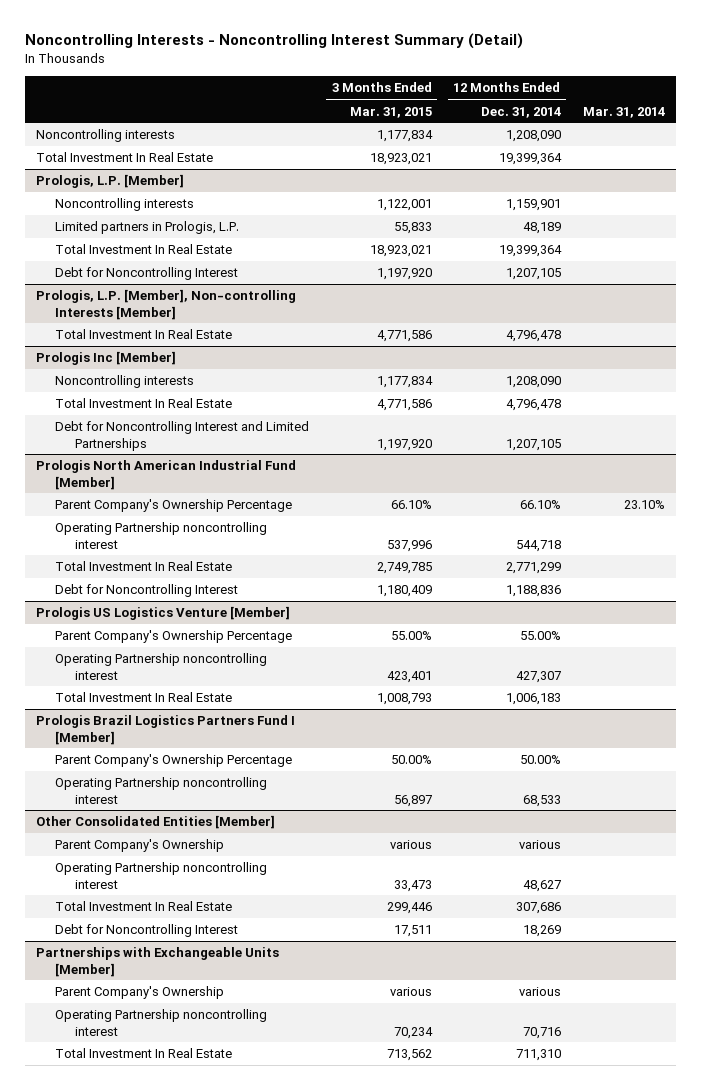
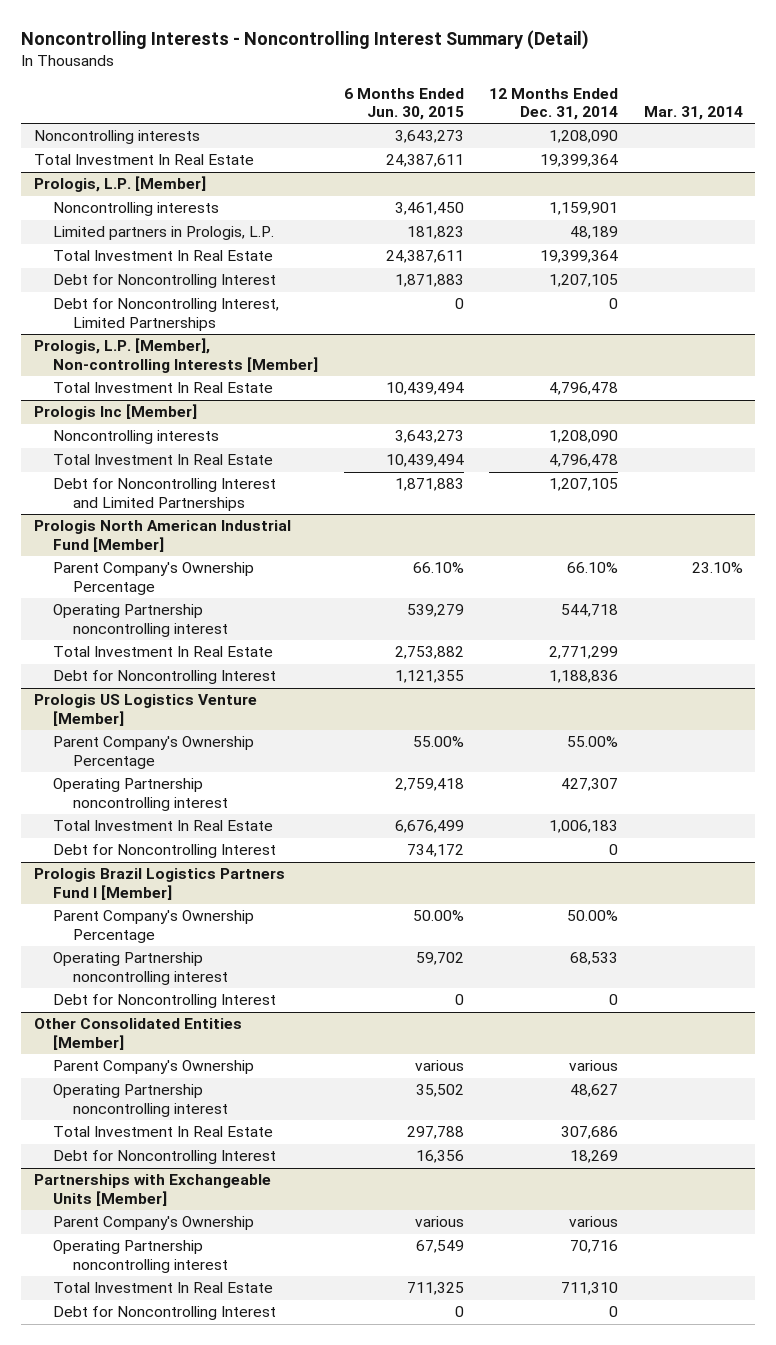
- | 3 Months Ended Mar. 31, 2015 | 12 Months Ended Dec. 31, 2014 | Mar. 31, 2014
+ | 6 Months Ended Jun. 30, 2015 | 12 Months Ended Dec. 31, 2014 | Mar. 31, 2014
@ Prologis, L.P. [Member]
+ Debt for Noncontrolling Interest, Limited Partnerships | 0 | 0 |
@ Prologis US Logistics Venture [Member]
+ Debt for Noncontrolling Interest | 734,172 | 0 |
@ Prologis Brazil Logistics Partners Fund I [Member]
+ Debt for Noncontrolling Interest | 0 | 0 |
@ Partnerships with Exchangeable Units [Member]
+ Debt for Noncontrolling Interest | 0 | 0 |

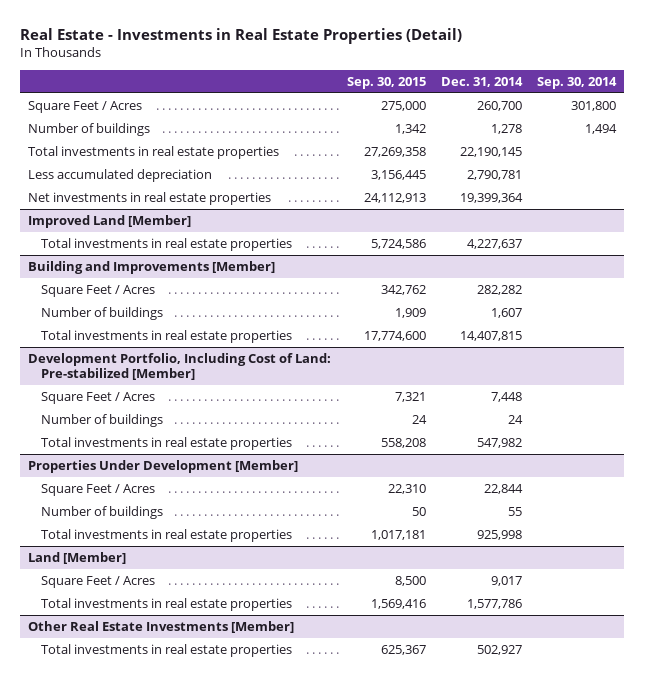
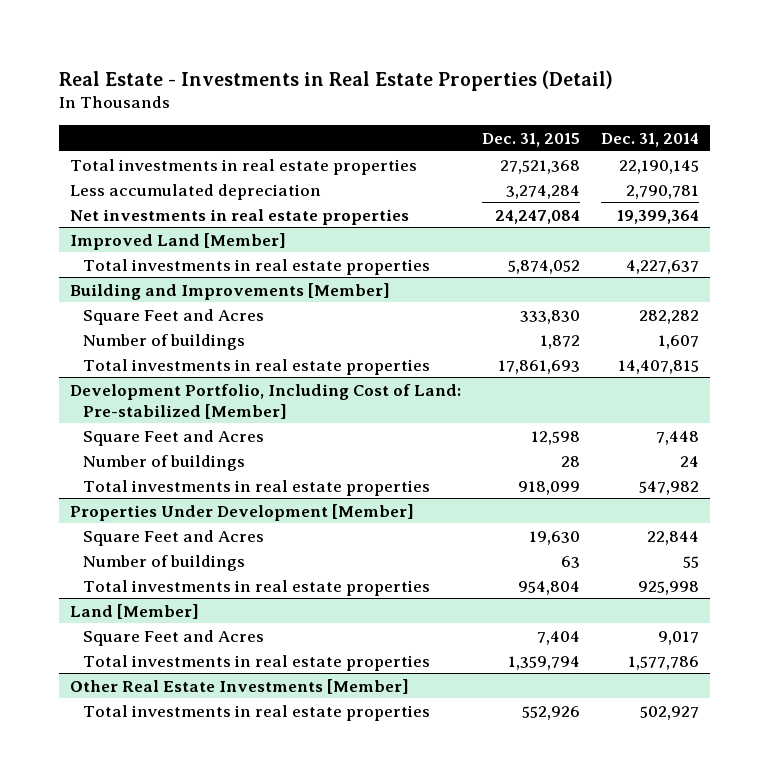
- | Sep. 30, 2015 | Dec. 31, 2014 | Sep. 30, 2014
+ | Dec. 31, 2015 | Dec. 31, 2014
- Square Feet / Acres | 275,000 | 260,700 | 301,800
- Number of buildings | 1,342 | 1,278 | 1,494
@ Building and Improvements [Member]
- Square Feet / Acres | 342,762 | 282,282 |
+ Square Feet and Acres | 333,830 | 282,282
@ Development Portfolio, Including Cost of Land: Pre-stabilized [Member]
- Square Feet / Acres | 7,321 | 7,448 |
+ Square Feet and Acres | 12,598 | 7,448
@ Properties Under Development [Member]
- Square Feet / Acres | 22,310 | 22,844 |
+ Square Feet and Acres | 19,630 | 22,844
@ Land [Member]
- Square Feet / Acres | 8,500 | 9,017 |
+ Square Feet and Acres | 7,404 | 9,017

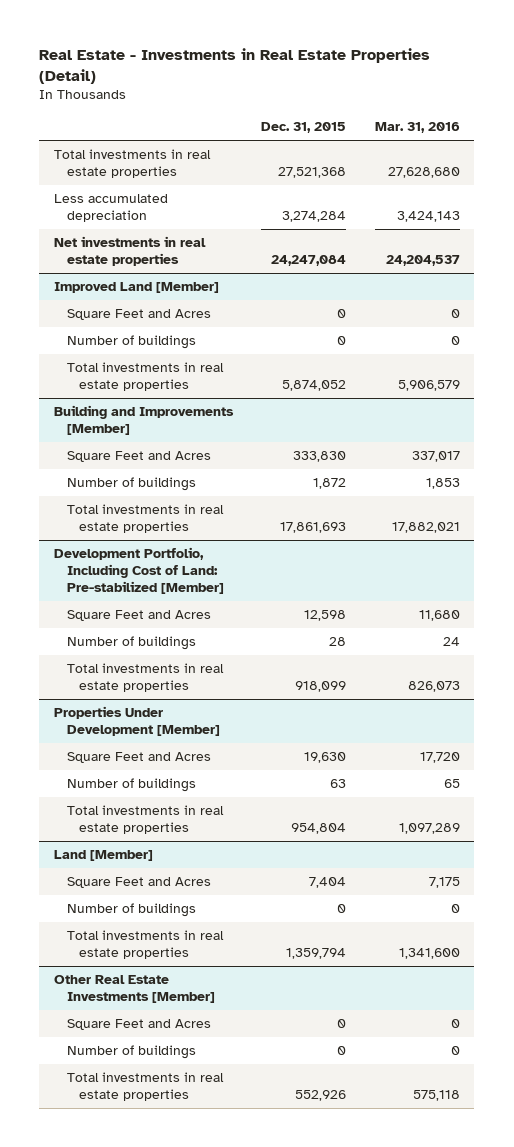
- | Dec. 31, 2015 | Dec. 31, 2014
+ | Dec. 31, 2015 | Mar. 31, 2016
@ Improved Land [Member]
+ Square Feet and Acres | 0 | 0
+ Number of buildings | 0 | 0
@ Land [Member]
+ Number of buildings | 0 | 0
@ Other Real Estate Investments [Member]
+ Square Feet and Acres | 0 | 0
+ Number of buildings | 0 | 0

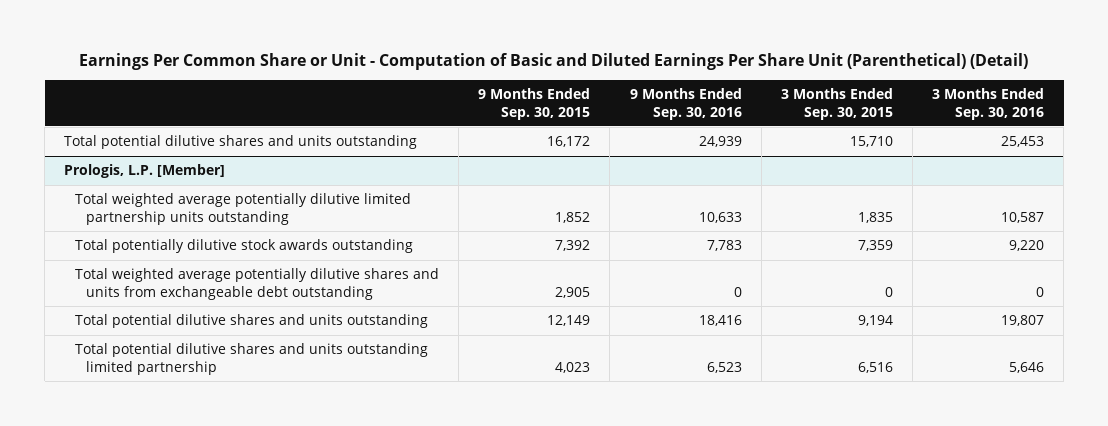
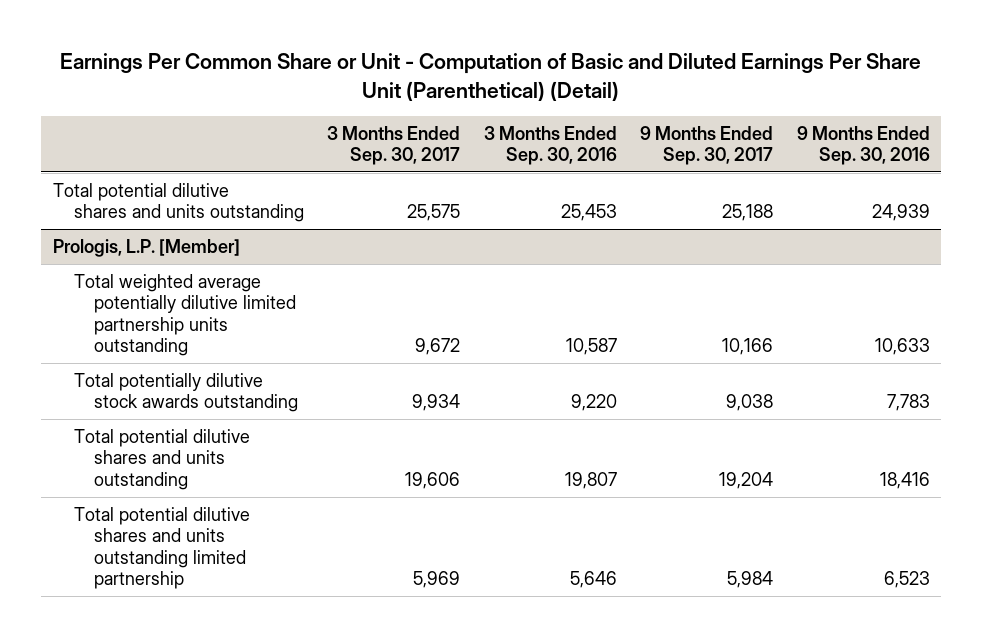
- | 9 Months Ended Sep. 30, 2015 | 9 Months Ended Sep. 30, 2016 | 3 Months Ended Sep. 30, 2015 | 3 Months Ended Sep. 30, 2016
+ | 3 Months Ended Sep. 30, 2017 | 3 Months Ended Sep. 30, 2016 | 9 Months Ended Sep. 30, 2017 | 9 Months Ended Sep. 30, 2016
@ Prologis, L.P. [Member]
- Total weighted average potentially dilutive shares and units from exchangeable debt outstanding | 2,905 | 0 | 0 | 0

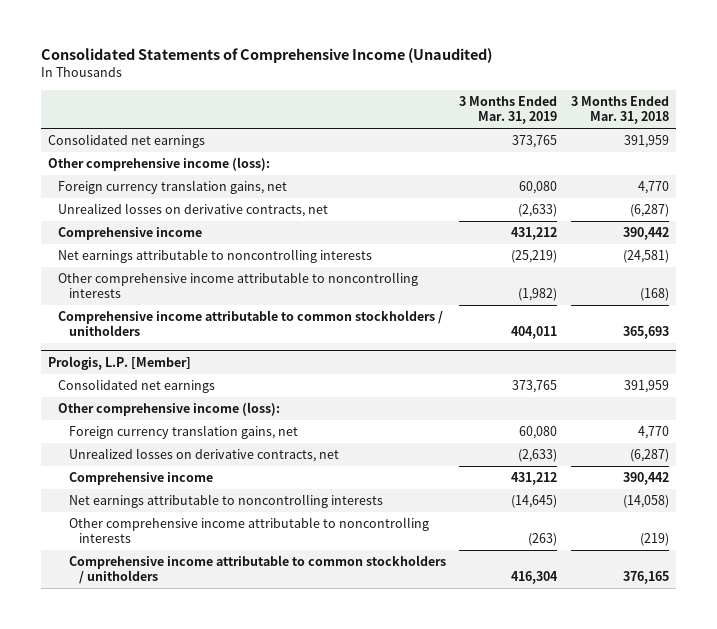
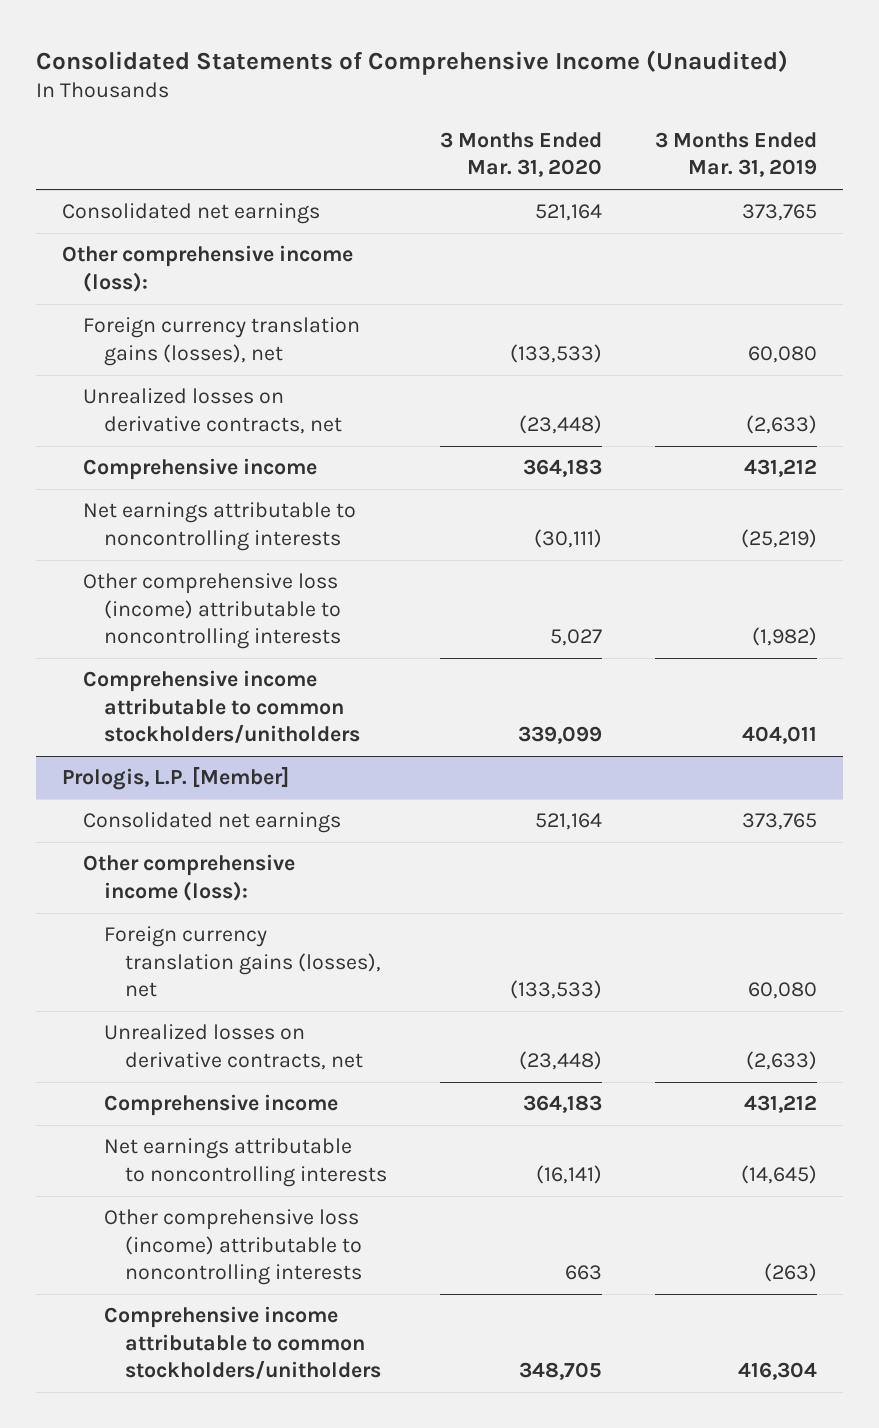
- | 3 Months Ended Mar. 31, 2019 | 3 Months Ended Mar. 31, 2018
+ | 3 Months Ended Mar. 31, 2020 | 3 Months Ended Mar. 31, 2019
- Foreign currency translation gains, net | 60,080 | 4,770
+ Foreign currency translation gains (losses), net | (133,533) | 60,080
- Other comprehensive income attributable to noncontrolling interests | (1,982) | (168)
- Comprehensive income attributable to common stockholders / unitholders | 404,011 | 365,693
+ Other comprehensive loss (income) attributable to noncontrolling interests | 5,027 | (1,982)
+ Comprehensive income attributable to common stockholders/unitholders | 339,099 | 404,011
@ Prologis, L.P. [Member]
- Foreign currency translation gains, net | 60,080 | 4,770
+ Foreign currency translation gains (losses), net | (133,533) | 60,080
- Other comprehensive income attributable to noncontrolling interests | (263) | (219)
- Comprehensive income attributable to common stockholders / unitholders | 416,304 | 376,165
+ Other comprehensive loss (income) attributable to noncontrolling interests | 663 | (263)
+ Comprehensive income attributable to common stockholders/unitholders | 348,705 | 416,304

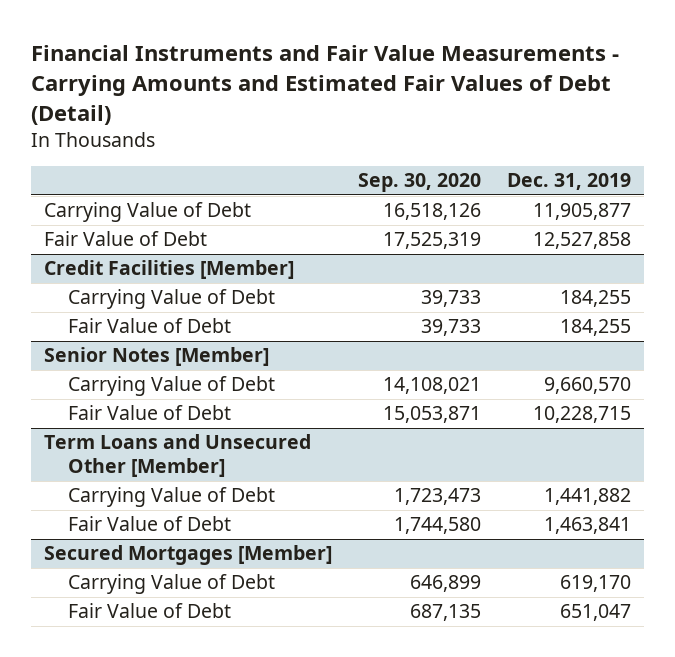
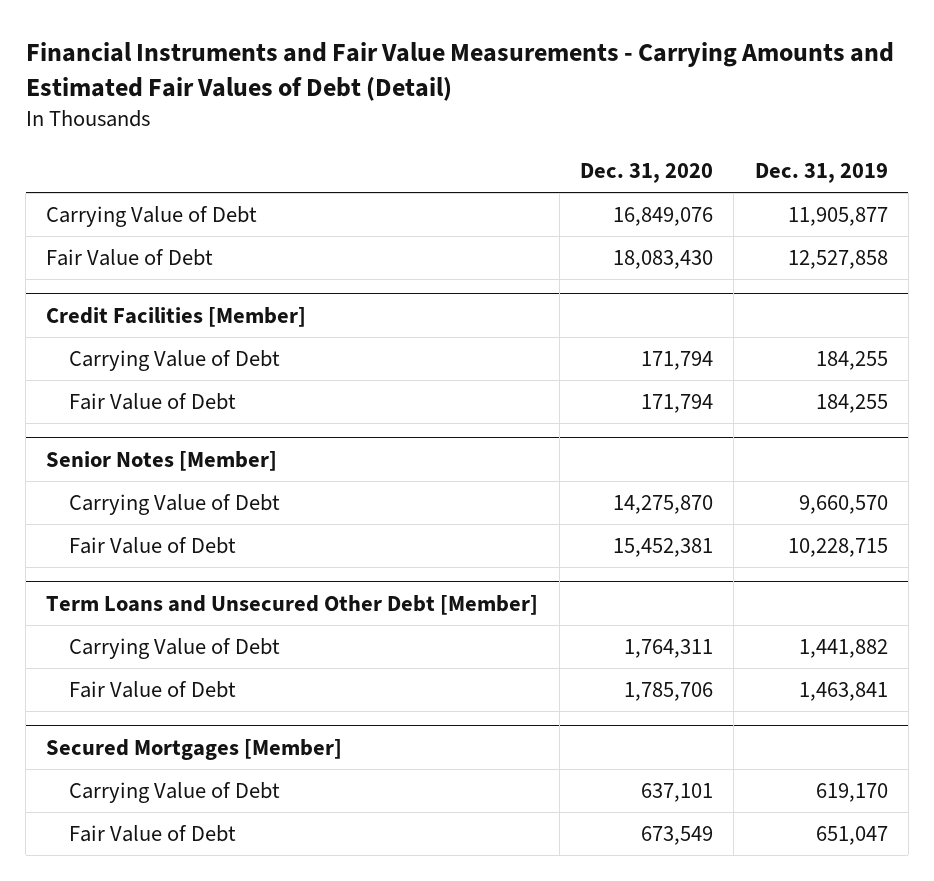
- | Sep. 30, 2020 | Dec. 31, 2019
+ | Dec. 31, 2020 | Dec. 31, 2019
- Term Loans and Unsecured Other [Member]
+ Term Loans and Unsecured Other Debt [Member]

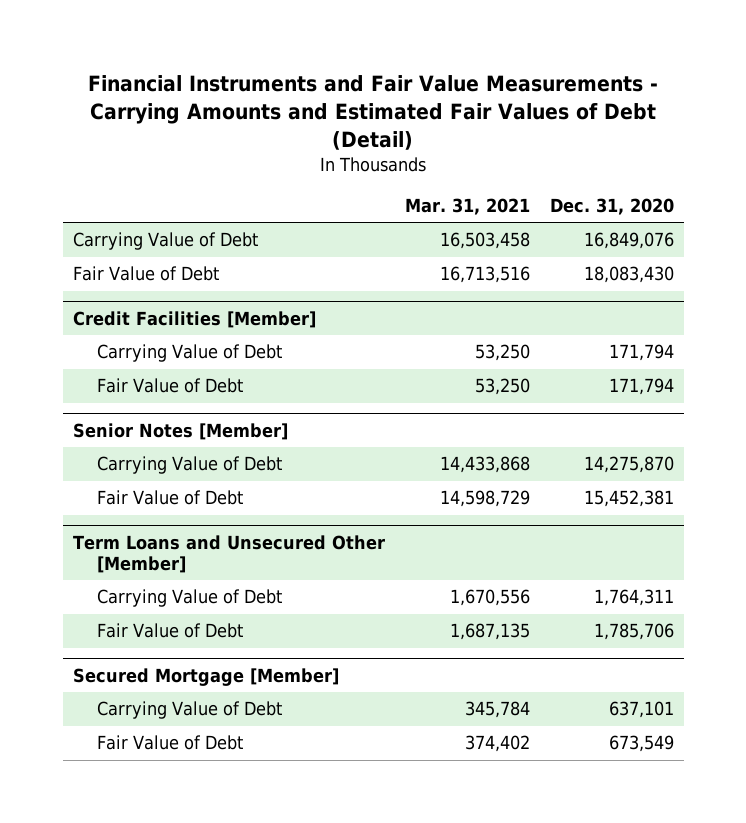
- | Dec. 31, 2020 | Dec. 31, 2019
+ | Mar. 31, 2021 | Dec. 31, 2020
- Term Loans and Unsecured Other Debt [Member]
+ Term Loans and Unsecured Other [Member]
- Secured Mortgages [Member]
+ Secured Mortgage [Member]

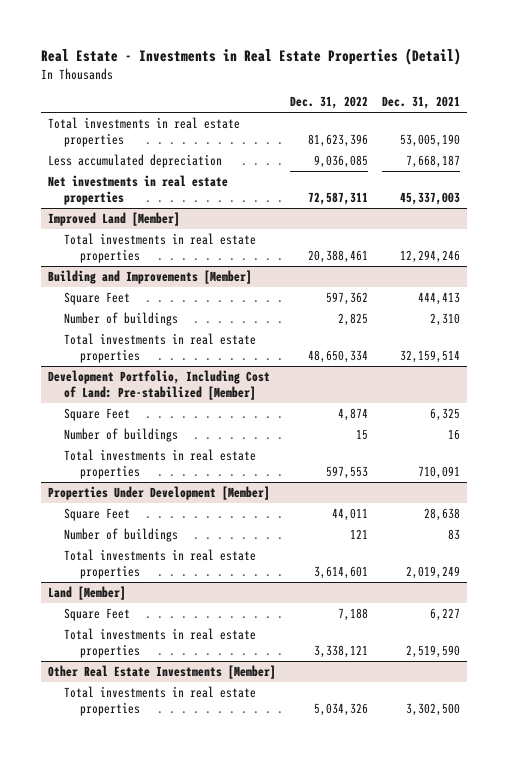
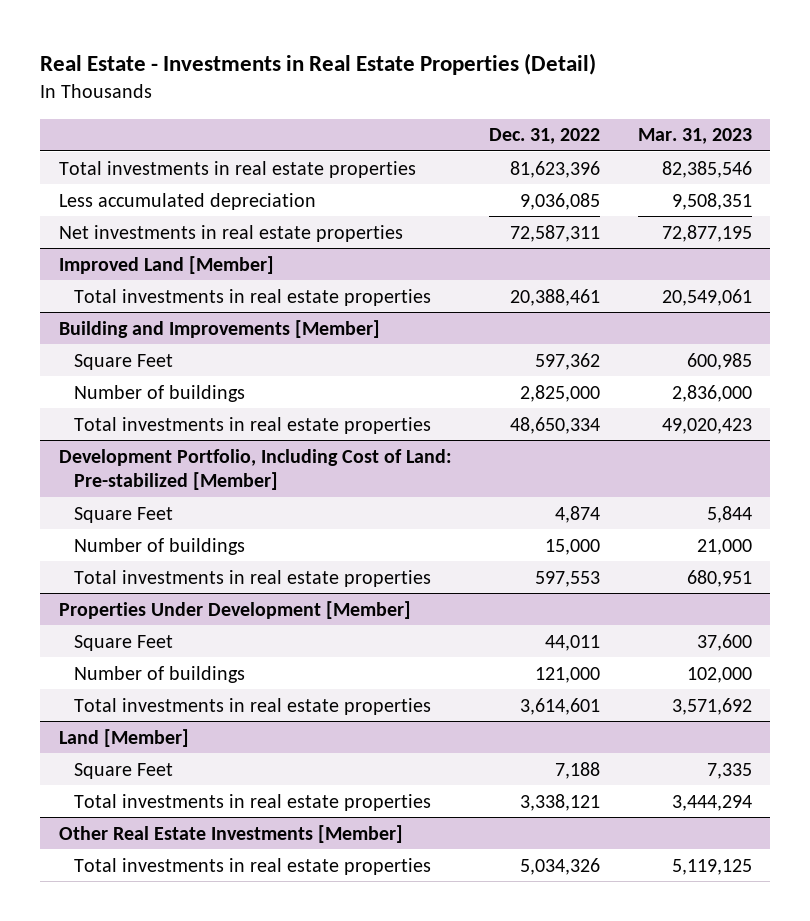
- | Dec. 31, 2022 | Dec. 31, 2021
+ | Dec. 31, 2022 | Mar. 31, 2023
@ Building and Improvements [Member]
- Number of buildings | 2,825 | 2,310
+ Number of buildings | 2,825,000 | 2,836,000
@ Development Portfolio, Including Cost of Land: Pre-stabilized [Member]
- Number of buildings | 15 | 16
+ Number of buildings | 15,000 | 21,000
@ Properties Under Development [Member]
- Number of buildings | 121 | 83
+ Number of buildings | 121,000 | 102,000

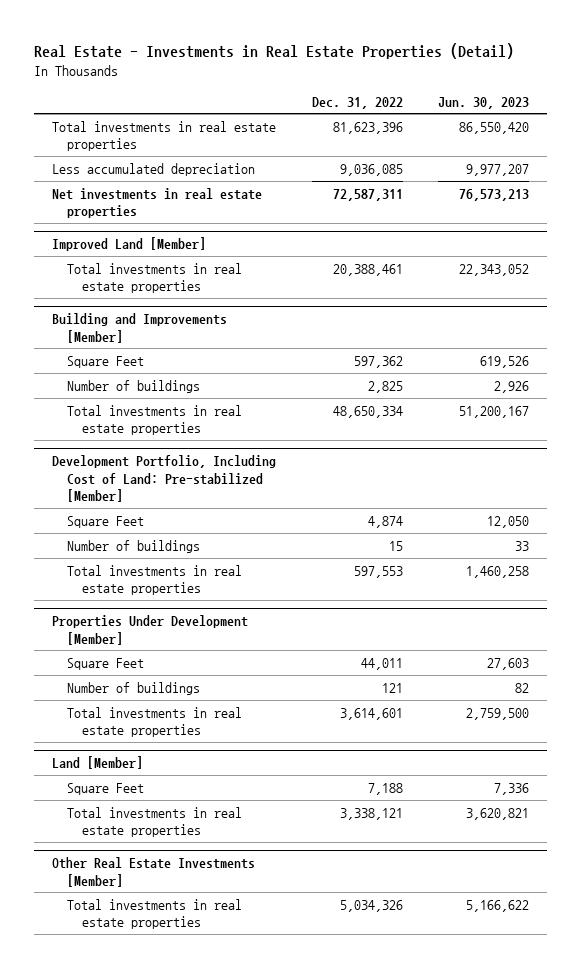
- | Dec. 31, 2022 | Mar. 31, 2023
+ | Dec. 31, 2022 | Jun. 30, 2023
@ Building and Improvements [Member]
- Number of buildings | 2,825,000 | 2,836,000
+ Number of buildings | 2,825 | 2,926
@ Development Portfolio, Including Cost of Land: Pre-stabilized [Member]
- Number of buildings | 15,000 | 21,000
+ Number of buildings | 15 | 33
@ Properties Under Development [Member]
- Number of buildings | 121,000 | 102,000
+ Number of buildings | 121 | 82

